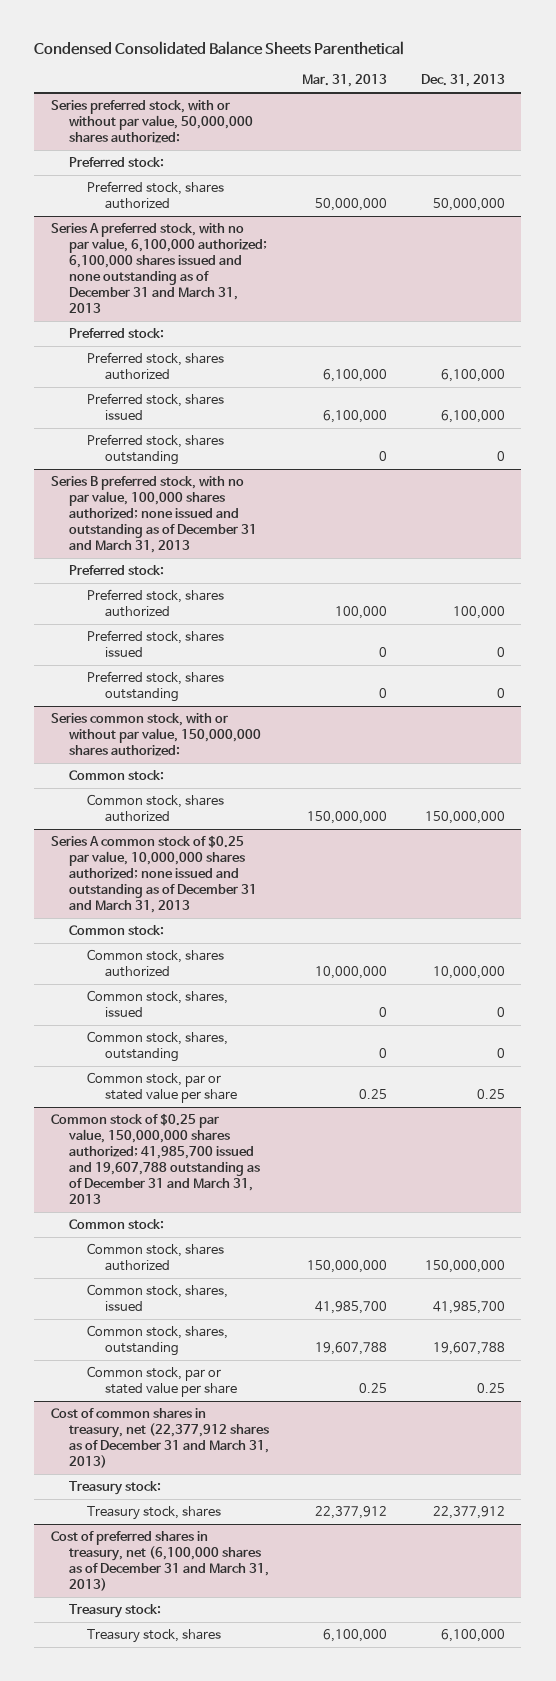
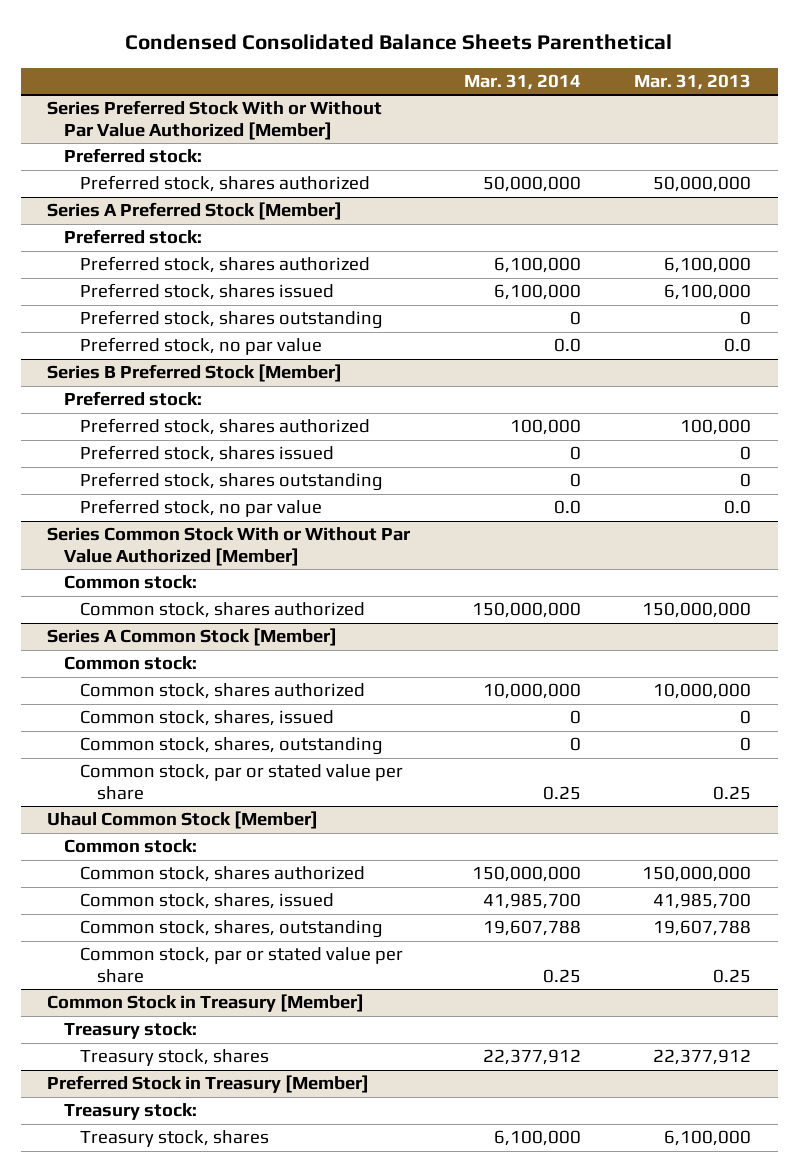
- | Mar. 31, 2013 | Dec. 31, 2013
+ | Mar. 31, 2014 | Mar. 31, 2013
- Series preferred stock, with or without par value, 50,000,000 shares authorized:
+ Series Preferred Stock With or Without Par Value Authorized [Member]
- Series A preferred stock, with no par value, 6,100,000 authorized; 6,100,000 shares issued and none outstanding as of December 31 and March 31, 2013
+ Series A Preferred Stock [Member]
- Series B preferred stock, with no par value, 100,000 shares authorized; none issued and outstanding as of December 31 and March 31, 2013
+ Preferred stock, no par value | 0.0 | 0.0
+ Series B Preferred Stock [Member]
- Series common stock, with or without par value, 150,000,000 shares authorized:
+ Preferred stock, no par value | 0.0 | 0.0
+ Series Common Stock With or Without Par Value Authorized [Member]
- Series A common stock of $0.25 par value, 10,000,000 shares authorized; none issued and outstanding as of December 31 and March 31, 2013
+ Series A Common Stock [Member]
- Common stock of $0.25 par value, 150,000,000 shares authorized; 41,985,700 issued and 19,607,788 outstanding as of December 31 and March 31, 2013
+ Uhaul Common Stock [Member]
- Cost of common shares in treasury, net (22,377,912 shares as of December 31 and March 31, 2013)
+ Common Stock in Treasury [Member]
- Cost of preferred shares in treasury, net (6,100,000 shares as of December 31 and March 31, 2013)
+ Preferred Stock in Treasury [Member]

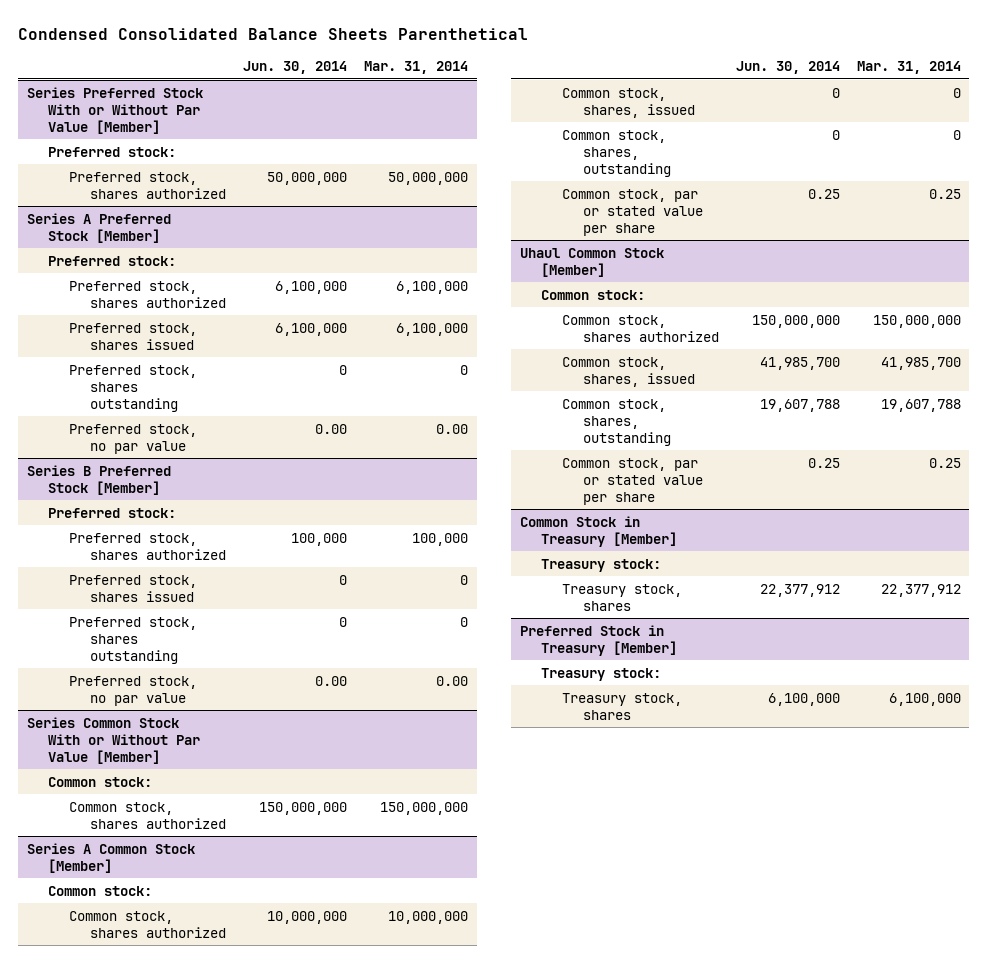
- | Mar. 31, 2014 | Mar. 31, 2013
+ | Jun. 30, 2014 | Mar. 31, 2014
- Series Preferred Stock With or Without Par Value Authorized [Member]
+ Series Preferred Stock With or Without Par Value [Member]
@ Series A Preferred Stock [Member]
- Preferred stock, no par value | 0.0 | 0.0
+ Preferred stock, no par value | 0.00 | 0.00
@ Series B Preferred Stock [Member]
- Preferred stock, no par value | 0.0 | 0.0
- Series Common Stock With or Without Par Value Authorized [Member]
@ Series B Preferred Stock [Member]
+ Preferred stock, no par value | 0.00 | 0.00
+ Series Common Stock With or Without Par Value [Member]

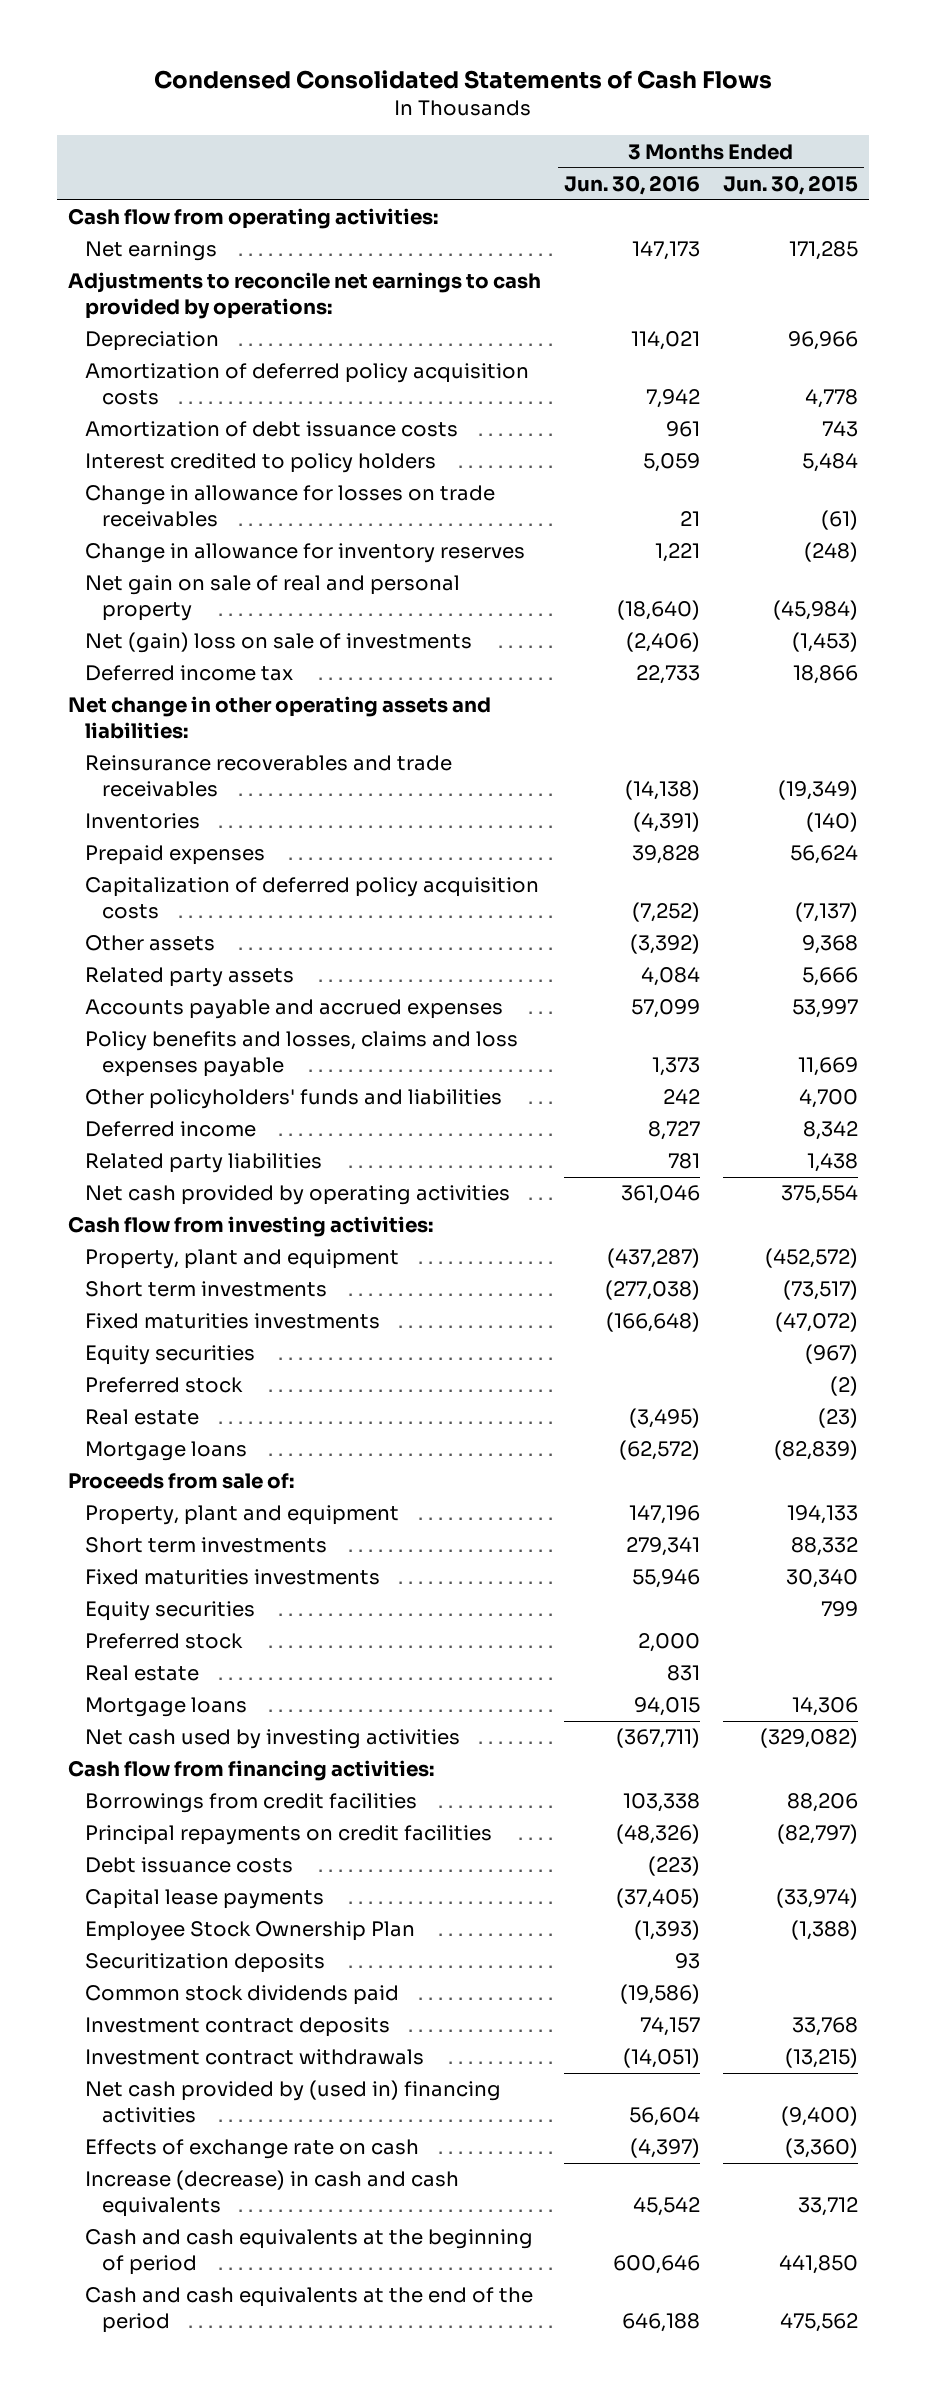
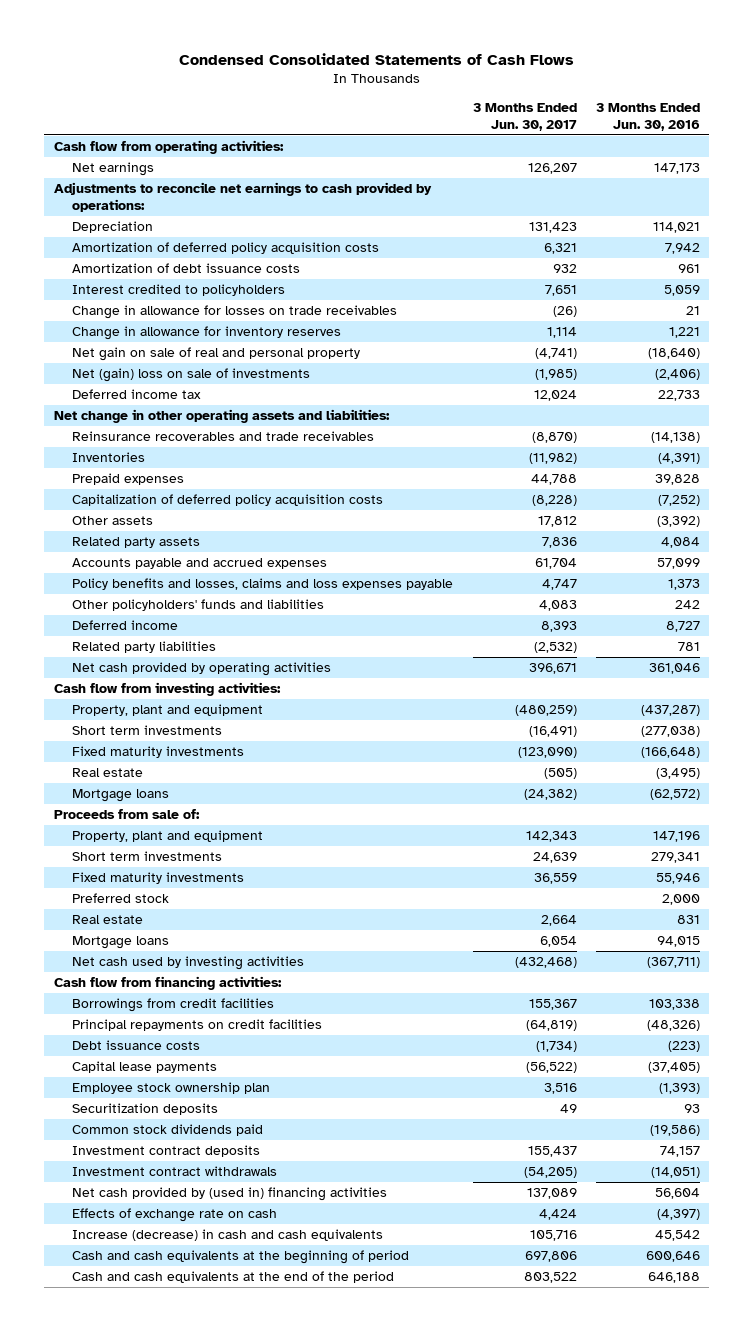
- | 3 Months Ended Jun. 30, 2016 | 3 Months Ended Jun. 30, 2015
+ | 3 Months Ended Jun. 30, 2017 | 3 Months Ended Jun. 30, 2016
- Interest credited to policy holders | 5,059 | 5,484
+ Interest credited to policyholders | 7,651 | 5,059
- Fixed maturities investments | (166,648) | (47,072)
- Equity securities | | (967)
- Preferred stock | | (2)
+ Fixed maturity investments | (123,090) | (166,648)
- Fixed maturities investments | 55,946 | 30,340
- Equity securities | | 799
+ Fixed maturity investments | 36,559 | 55,946
- Employee Stock Ownership Plan | (1,393) | (1,388)
+ Employee stock ownership plan | 3,516 | (1,393)

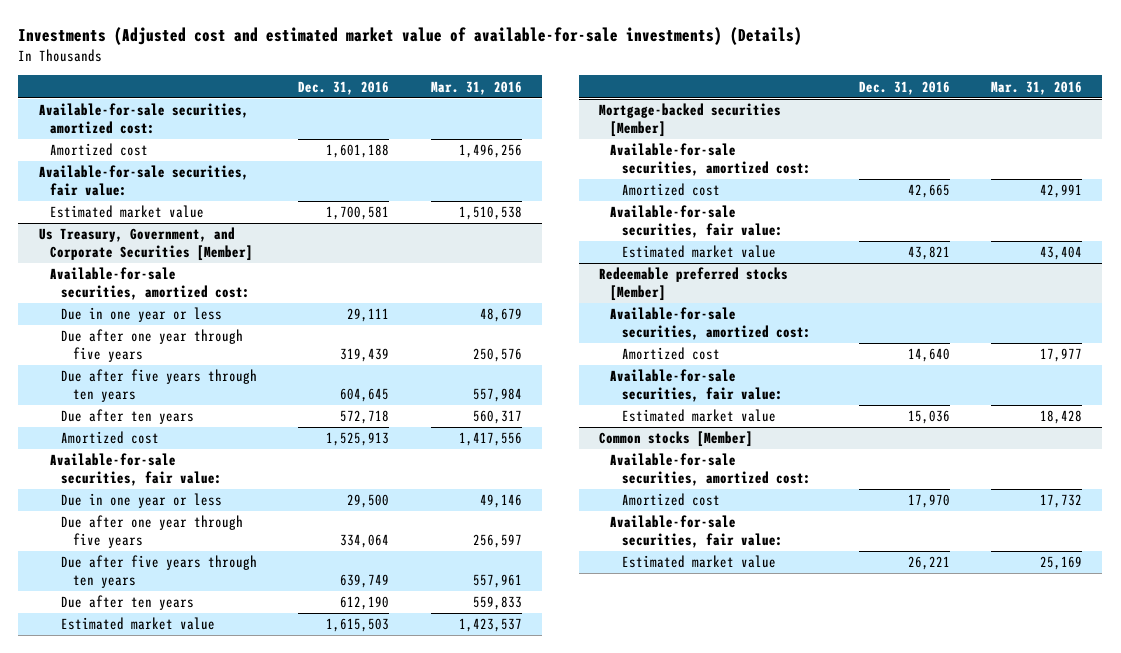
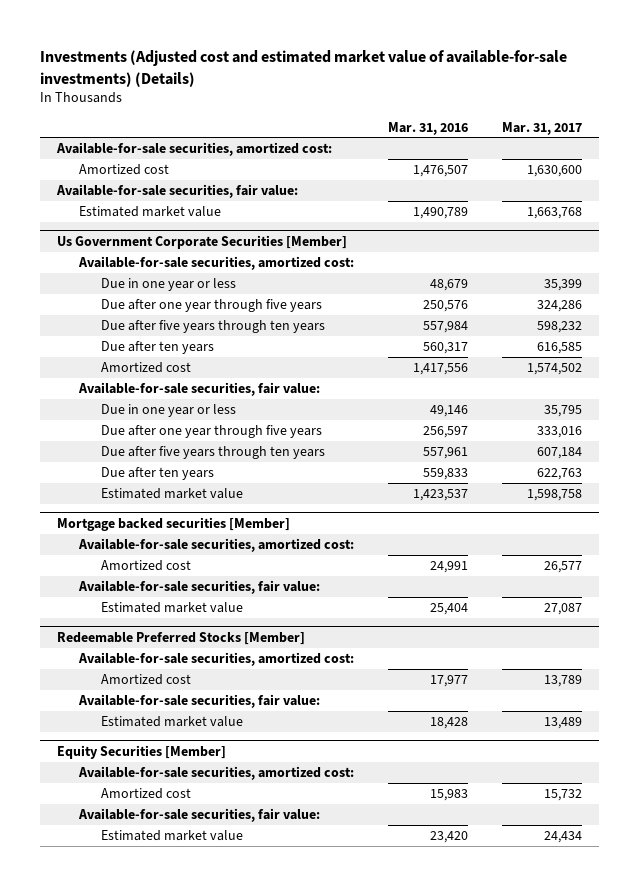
- | Dec. 31, 2016 | Mar. 31, 2016
+ | Mar. 31, 2016 | Mar. 31, 2017
- Amortized cost | 1,601,188 | 1,496,256
+ Amortized cost | 1,476,507 | 1,630,600
- Estimated market value | 1,700,581 | 1,510,538
- Us Treasury, Government, and Corporate Securities [Member]
+ Estimated market value | 1,490,789 | 1,663,768
+ Us Government Corporate Securities [Member]
- Mortgage-backed securities [Member]
+ Mortgage backed securities [Member]
- Amortized cost | 42,665 | 42,991
+ Amortized cost | 24,991 | 26,577
- Estimated market value | 43,821 | 43,404
- Redeemable preferred stocks [Member]
+ Estimated market value | 25,404 | 27,087
+ Redeemable Preferred Stocks [Member]
- Common stocks [Member]
+ Equity Securities [Member]
- Amortized cost | 17,970 | 17,732
+ Amortized cost | 15,983 | 15,732
- Estimated market value | 26,221 | 25,169
+ Estimated market value | 23,420 | 24,434

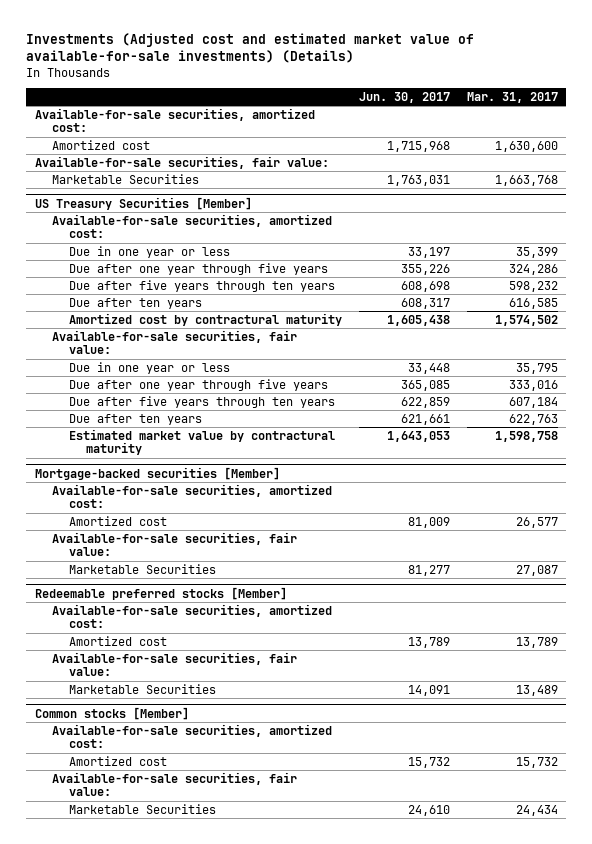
- | Mar. 31, 2016 | Mar. 31, 2017
+ | Jun. 30, 2017 | Mar. 31, 2017
- Estimated market value | 1,490,789 | 1,663,768
- Us Government Corporate Securities [Member]
+ Marketable Securities | 1,763,031 | 1,663,768
+ US Treasury Securities [Member]
- Amortized cost | 1,417,556 | 1,574,502
+ Amortized cost by contractural maturity | 1,605,438 | 1,574,502
- Estimated market value | 1,423,537 | 1,598,758
- Mortgage backed securities [Member]
+ Estimated market value by contractural maturity | 1,643,053 | 1,598,758
+ Mortgage-backed securities [Member]
- Estimated market value | 25,404 | 27,087
- Redeemable Preferred Stocks [Member]
+ Marketable Securities | 81,277 | 27,087
+ Redeemable preferred stocks [Member]
- Estimated market value | 18,428 | 13,489
- Equity Securities [Member]
+ Marketable Securities | 14,091 | 13,489
+ Common stocks [Member]
- Estimated market value | 23,420 | 24,434
+ Marketable Securities | 24,610 | 24,434

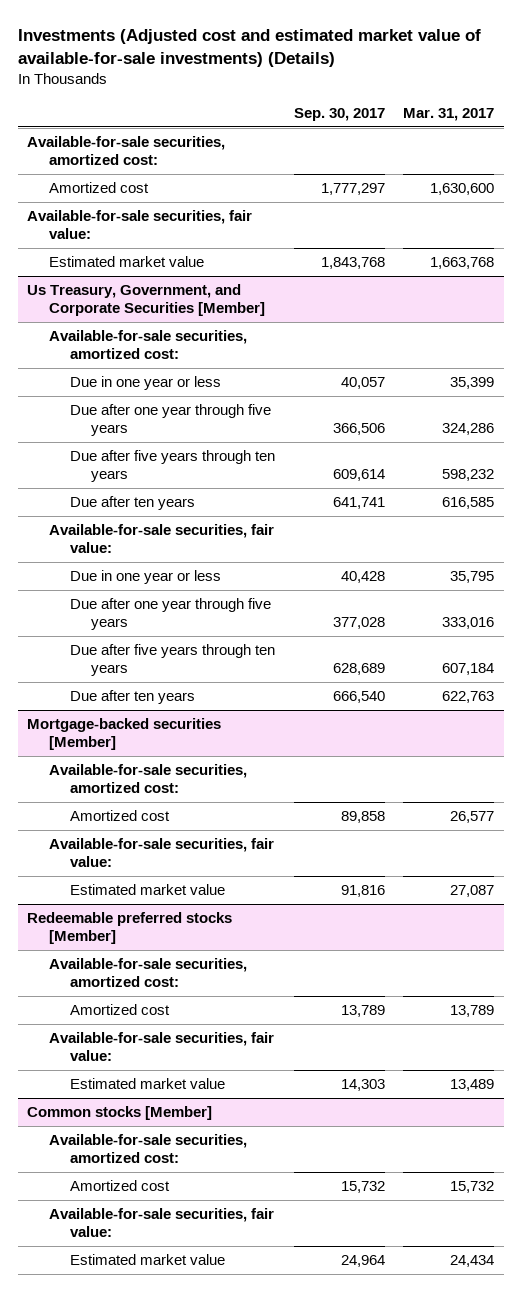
- | Jun. 30, 2017 | Mar. 31, 2017
+ | Sep. 30, 2017 | Mar. 31, 2017
- Marketable Securities | 1,763,031 | 1,663,768
- US Treasury Securities [Member]
+ Estimated market value | 1,843,768 | 1,663,768
+ Us Treasury, Government, and Corporate Securities [Member]
- Amortized cost by contractural maturity | 1,605,438 | 1,574,502
- Estimated market value by contractural maturity | 1,643,053 | 1,598,758
@ Mortgage-backed securities [Member]
- Marketable Securities | 81,277 | 27,087
+ Estimated market value | 91,816 | 27,087
@ Redeemable preferred stocks [Member]
- Marketable Securities | 14,091 | 13,489
+ Estimated market value | 14,303 | 13,489
@ Common stocks [Member]
- Marketable Securities | 24,610 | 24,434
+ Estimated market value | 24,964 | 24,434

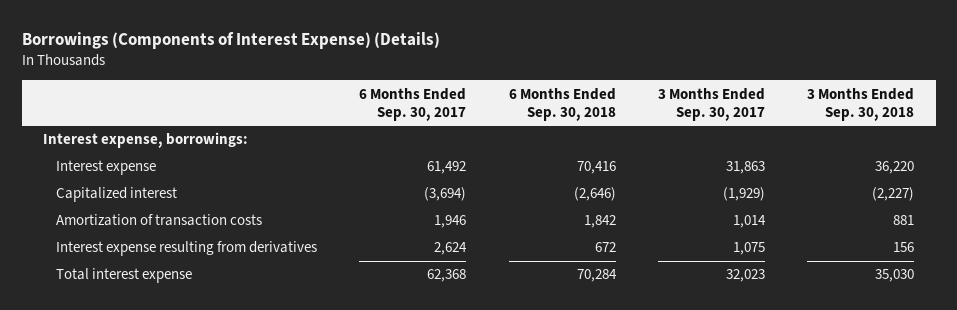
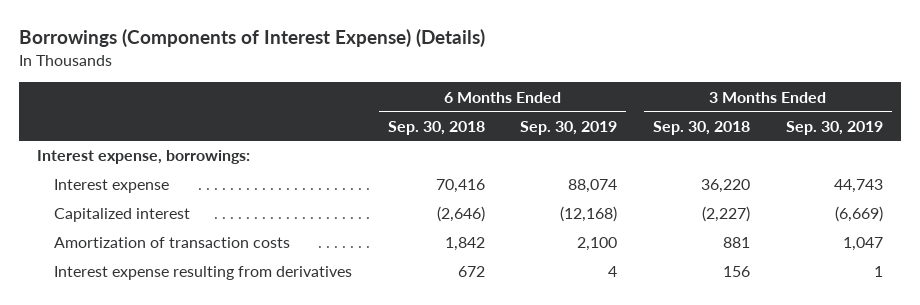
- | 6 Months Ended Sep. 30, 2017 | 6 Months Ended Sep. 30, 2018 | 3 Months Ended Sep. 30, 2017 | 3 Months Ended Sep. 30, 2018
+ | 6 Months Ended Sep. 30, 2018 | 6 Months Ended Sep. 30, 2019 | 3 Months Ended Sep. 30, 2018 | 3 Months Ended Sep. 30, 2019
- Total interest expense | 62,368 | 70,284 | 32,023 | 35,030

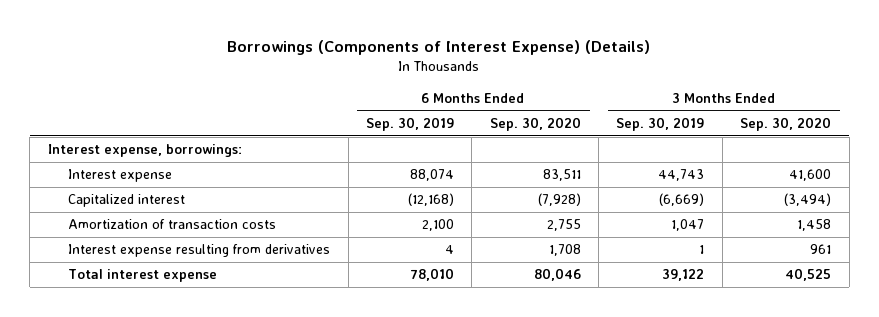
- | 6 Months Ended Sep. 30, 2018 | 6 Months Ended Sep. 30, 2019 | 3 Months Ended Sep. 30, 2018 | 3 Months Ended Sep. 30, 2019
+ | 6 Months Ended Sep. 30, 2019 | 6 Months Ended Sep. 30, 2020 | 3 Months Ended Sep. 30, 2019 | 3 Months Ended Sep. 30, 2020
+ Total interest expense | 78,010 | 80,046 | 39,122 | 40,525

